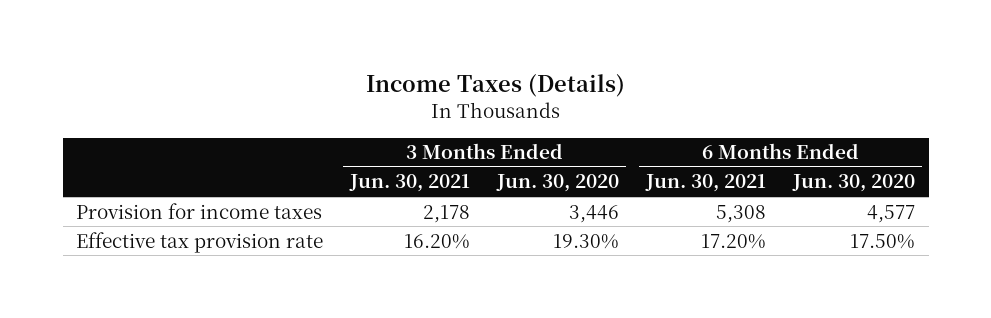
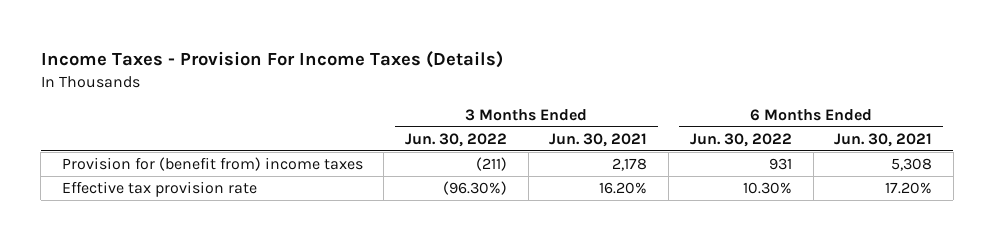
- Income Taxes (Details)
+ Income Taxes - Provision For Income Taxes (Details)
- | 3 Months Ended Jun. 30, 2021 | 3 Months Ended Jun. 30, 2020 | 6 Months Ended Jun. 30, 2021 | 6 Months Ended Jun. 30, 2020
+ | 3 Months Ended Jun. 30, 2022 | 3 Months Ended Jun. 30, 2021 | 6 Months Ended Jun. 30, 2022 | 6 Months Ended Jun. 30, 2021
- Provision for income taxes | 2,178 | 3,446 | 5,308 | 4,577
+ Provision for (benefit from) income taxes | (211) | 2,178 | 931 | 5,308

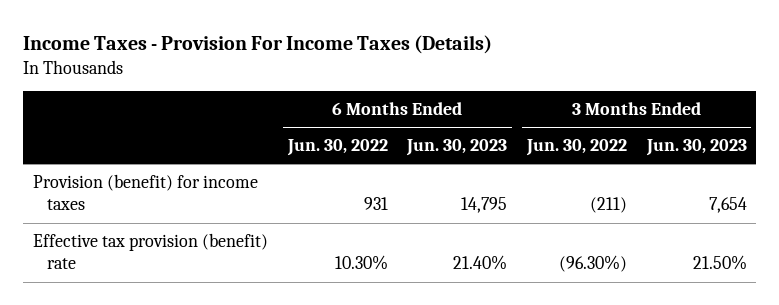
- | 3 Months Ended Jun. 30, 2022 | 3 Months Ended Jun. 30, 2021 | 6 Months Ended Jun. 30, 2022 | 6 Months Ended Jun. 30, 2021
+ | 6 Months Ended Jun. 30, 2022 | 6 Months Ended Jun. 30, 2023 | 3 Months Ended Jun. 30, 2022 | 3 Months Ended Jun. 30, 2023
- Provision for (benefit from) income taxes | (211) | 2,178 | 931 | 5,308
- Effective tax provision rate | (96.30%) | 16.20% | 10.30% | 17.20%
+ Provision (benefit) for income taxes | 931 | 14,795 | (211) | 7,654
+ Effective tax provision (benefit) rate | 10.30% | 21.40% | (96.30%) | 21.50%

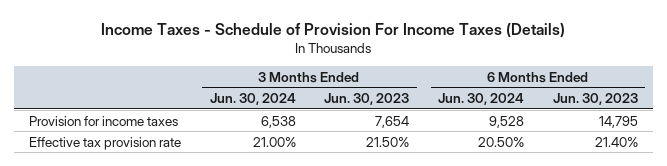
- Income Taxes - Provision For Income Taxes (Details)
+ Income Taxes - Schedule of Provision For Income Taxes (Details)
- | 6 Months Ended Jun. 30, 2022 | 6 Months Ended Jun. 30, 2023 | 3 Months Ended Jun. 30, 2022 | 3 Months Ended Jun. 30, 2023
+ | 3 Months Ended Jun. 30, 2024 | 3 Months Ended Jun. 30, 2023 | 6 Months Ended Jun. 30, 2024 | 6 Months Ended Jun. 30, 2023
- Provision (benefit) for income taxes | 931 | 14,795 | (211) | 7,654
- Effective tax provision (benefit) rate | 10.30% | 21.40% | (96.30%) | 21.50%
+ Provision for income taxes | 6,538 | 7,654 | 9,528 | 14,795
+ Effective tax provision rate | 21.00% | 21.50% | 20.50% | 21.40%

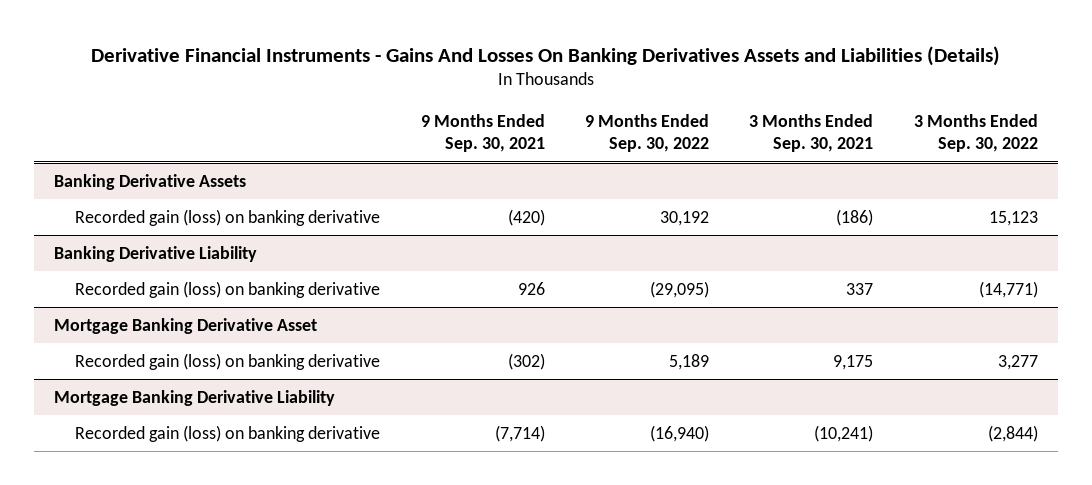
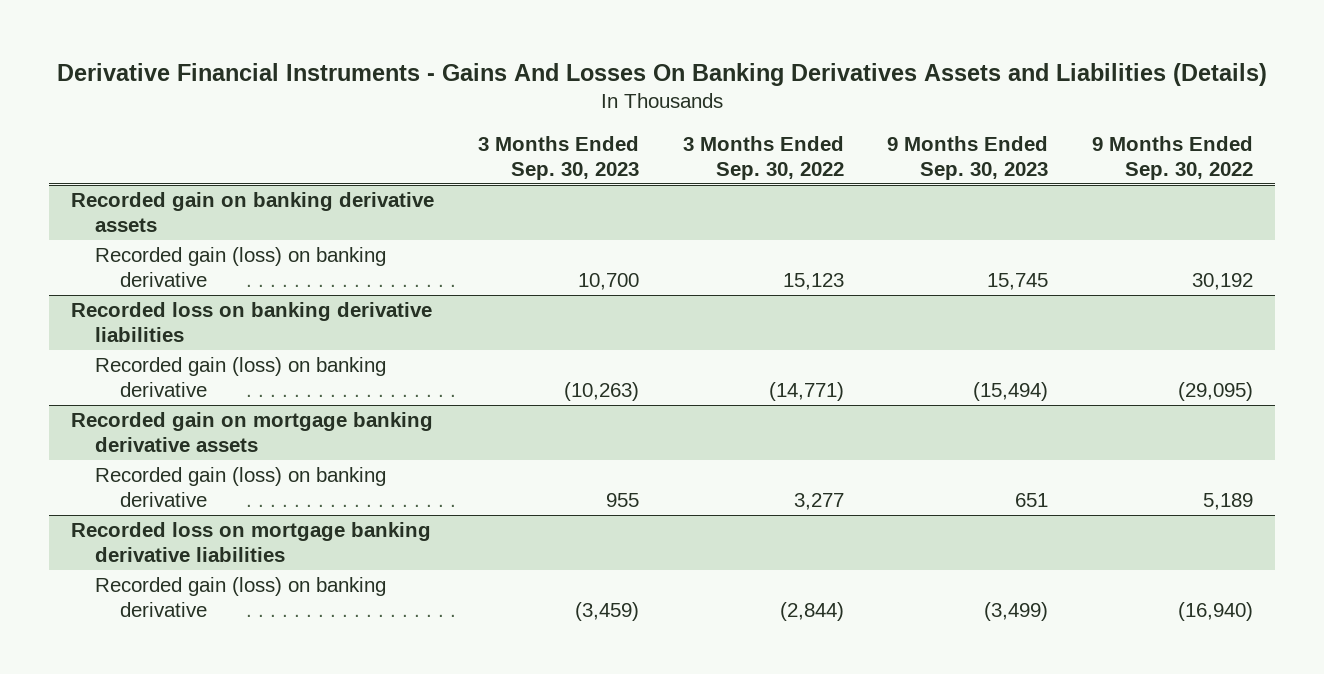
- | 9 Months Ended Sep. 30, 2021 | 9 Months Ended Sep. 30, 2022 | 3 Months Ended Sep. 30, 2021 | 3 Months Ended Sep. 30, 2022
+ | 3 Months Ended Sep. 30, 2023 | 3 Months Ended Sep. 30, 2022 | 9 Months Ended Sep. 30, 2023 | 9 Months Ended Sep. 30, 2022
- Banking Derivative Assets
+ Recorded gain on banking derivative assets
- Banking Derivative Liability
+ Recorded loss on banking derivative liabilities
- Mortgage Banking Derivative Asset
+ Recorded gain on mortgage banking derivative assets
- Mortgage Banking Derivative Liability
+ Recorded loss on mortgage banking derivative liabilities

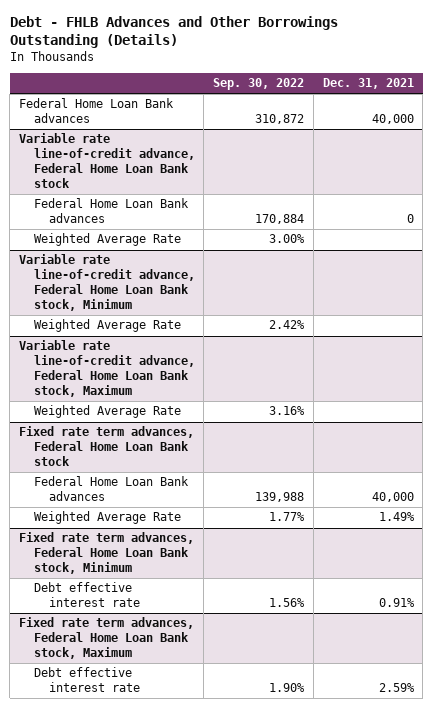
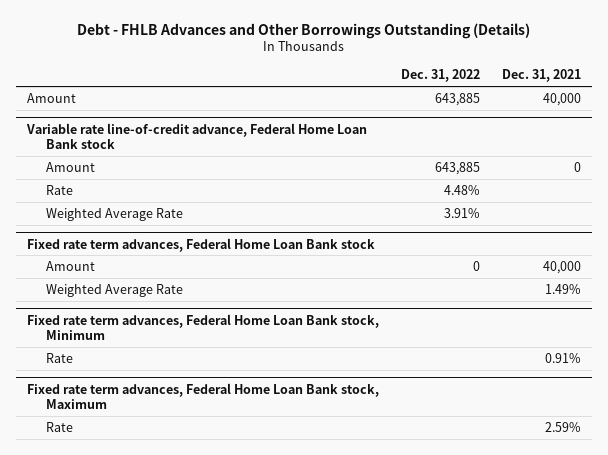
- | Sep. 30, 2022 | Dec. 31, 2021
+ | Dec. 31, 2022 | Dec. 31, 2021
- Federal Home Loan Bank advances | 310,872 | 40,000
+ Amount | 643,885 | 40,000
@ Variable rate line-of-credit advance, Federal Home Loan Bank stock
- Federal Home Loan Bank advances | 170,884 | 0
- Weighted Average Rate | 3.00% |
- Variable rate line-of-credit advance, Federal Home Loan Bank stock, Minimum
- Weighted Average Rate | 2.42% |
- Variable rate line-of-credit advance, Federal Home Loan Bank stock, Maximum
@ Variable rate line-of-credit advance, Federal Home Loan Bank stock
+ Amount | 643,885 | 0
+ Rate | 4.48% |
@ Fixed rate term advances, Federal Home Loan Bank stock
- Federal Home Loan Bank advances | 139,988 | 40,000
+ Amount | 0 | 40,000
@ Fixed rate term advances, Federal Home Loan Bank stock, Minimum
- Debt effective interest rate | 1.56% | 0.91%
+ Rate | | 0.91%
@ Fixed rate term advances, Federal Home Loan Bank stock, Maximum
- Debt effective interest rate | 1.90% | 2.59%
+ Rate | | 2.59%

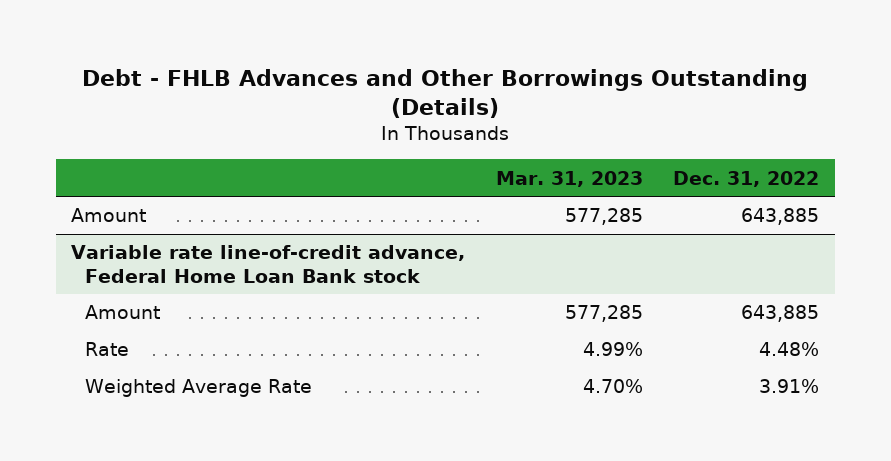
- | Dec. 31, 2022 | Dec. 31, 2021
+ | Mar. 31, 2023 | Dec. 31, 2022
- Fixed rate term advances, Federal Home Loan Bank stock
- Amount | 0 | 40,000
- Weighted Average Rate | | 1.49%
- Fixed rate term advances, Federal Home Loan Bank stock, Minimum
- Rate | | 0.91%
- Fixed rate term advances, Federal Home Loan Bank stock, Maximum
- Rate | | 2.59%

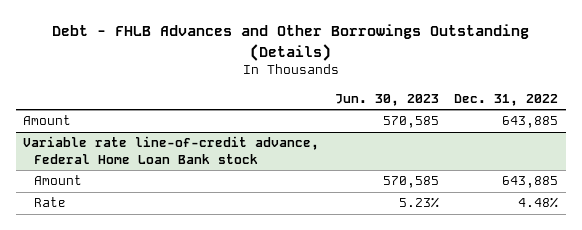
- | Mar. 31, 2023 | Dec. 31, 2022
+ | Jun. 30, 2023 | Dec. 31, 2022
@ Variable rate line-of-credit advance, Federal Home Loan Bank stock
- Weighted Average Rate | 4.70% | 3.91%

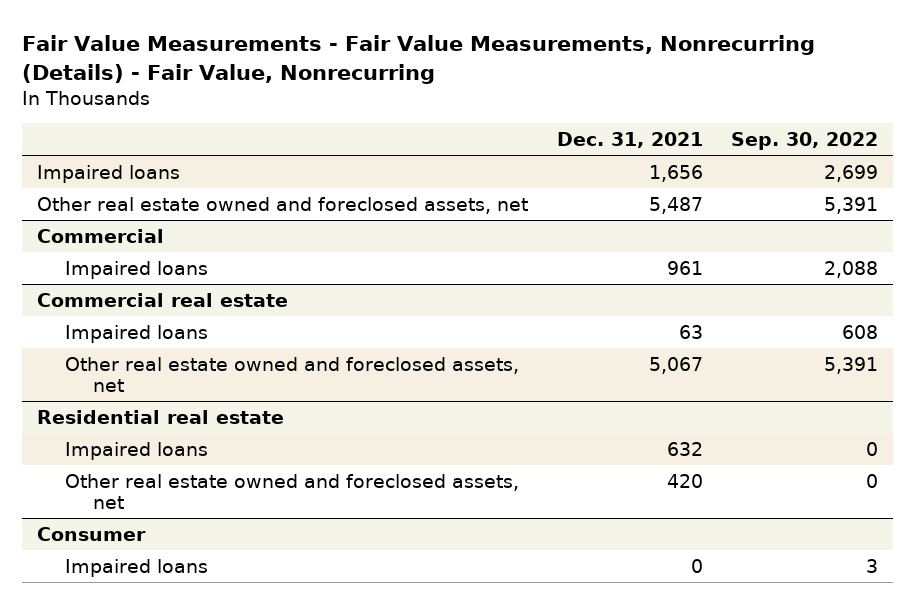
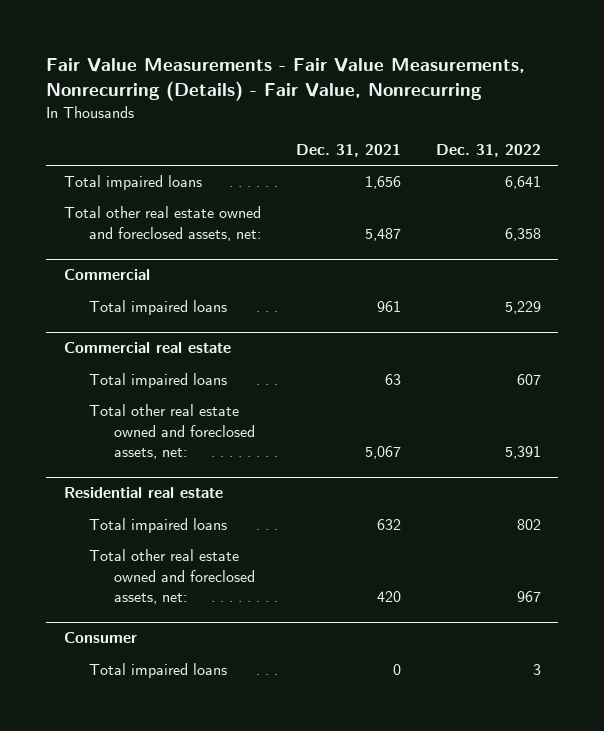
- | Dec. 31, 2021 | Sep. 30, 2022
+ | Dec. 31, 2021 | Dec. 31, 2022
- Impaired loans | 1,656 | 2,699
- Other real estate owned and foreclosed assets, net | 5,487 | 5,391
+ Total impaired loans | 1,656 | 6,641
+ Total other real estate owned and foreclosed assets, net: | 5,487 | 6,358
@ Commercial
- Impaired loans | 961 | 2,088
+ Total impaired loans | 961 | 5,229
@ Commercial real estate
- Impaired loans | 63 | 608
- Other real estate owned and foreclosed assets, net | 5,067 | 5,391
+ Total impaired loans | 63 | 607
+ Total other real estate owned and foreclosed assets, net: | 5,067 | 5,391
@ Residential real estate
- Impaired loans | 632 | 0
- Other real estate owned and foreclosed assets, net | 420 | 0
+ Total impaired loans | 632 | 802
+ Total other real estate owned and foreclosed assets, net: | 420 | 967
@ Consumer
- Impaired loans | 0 | 3
+ Total impaired loans | 0 | 3

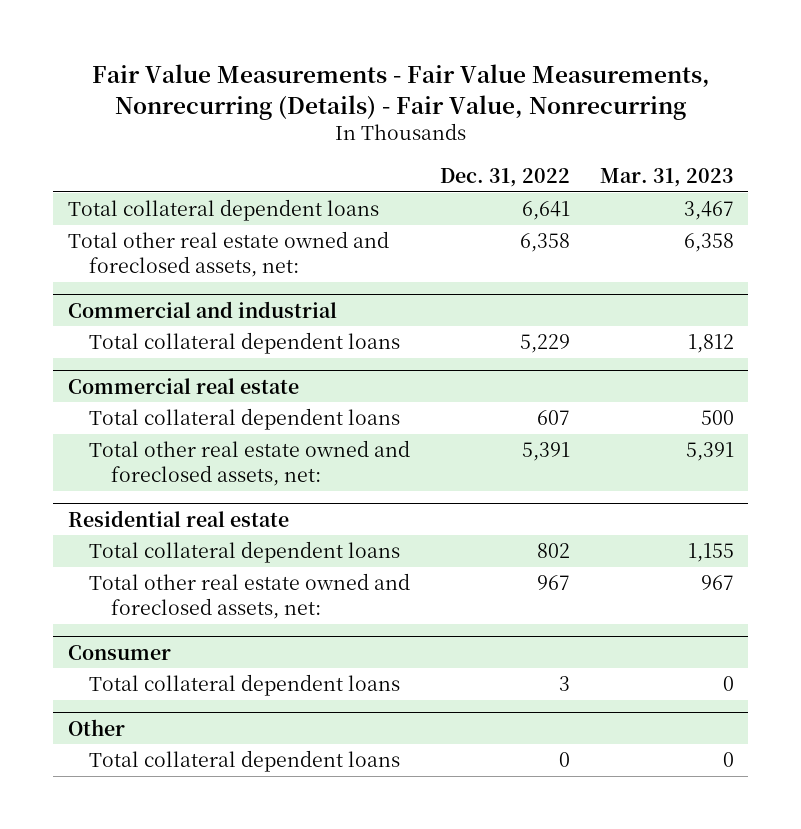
- | Dec. 31, 2021 | Dec. 31, 2022
+ | Dec. 31, 2022 | Mar. 31, 2023
- Total impaired loans | 1,656 | 6,641
+ Total collateral dependent loans | 6,641 | 3,467
- Commercial
- Total impaired loans | 961 | 5,229
+ Commercial and industrial
+ Total collateral dependent loans | 5,229 | 1,812
@ Commercial real estate
- Total impaired loans | 63 | 607
+ Total collateral dependent loans | 607 | 500
@ Residential real estate
- Total impaired loans | 632 | 802
+ Total collateral dependent loans | 802 | 1,155
@ Consumer
- Total impaired loans | 0 | 3
+ Total collateral dependent loans | 3 | 0
+ Other
+ Total collateral dependent loans | 0 | 0

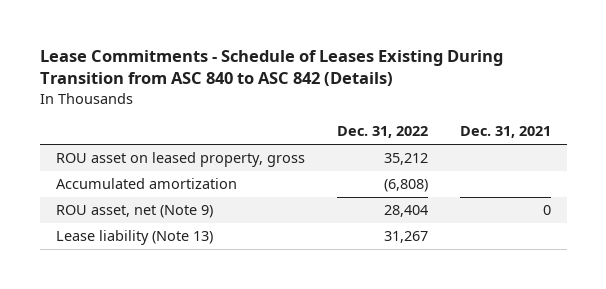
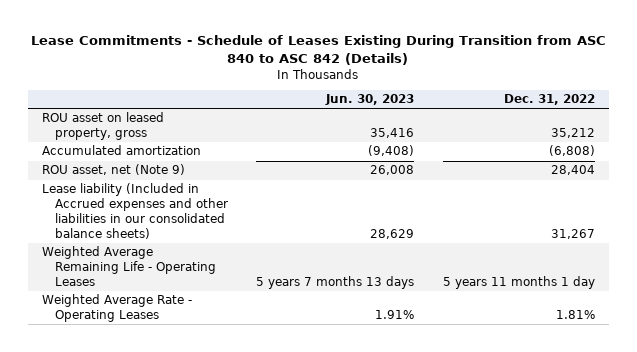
- | Dec. 31, 2022 | Dec. 31, 2021
+ | Jun. 30, 2023 | Dec. 31, 2022
- Lease liability (Note 13) | 31,267 |
+ Lease liability (Included in Accrued expenses and other liabilities in our consolidated balance sheets) | 28,629 | 31,267
+ Weighted Average Remaining Life - Operating Leases | 5 years 7 months 13 days | 5 years 11 months 1 day
+ Weighted Average Rate - Operating Leases | 1.91% | 1.81%

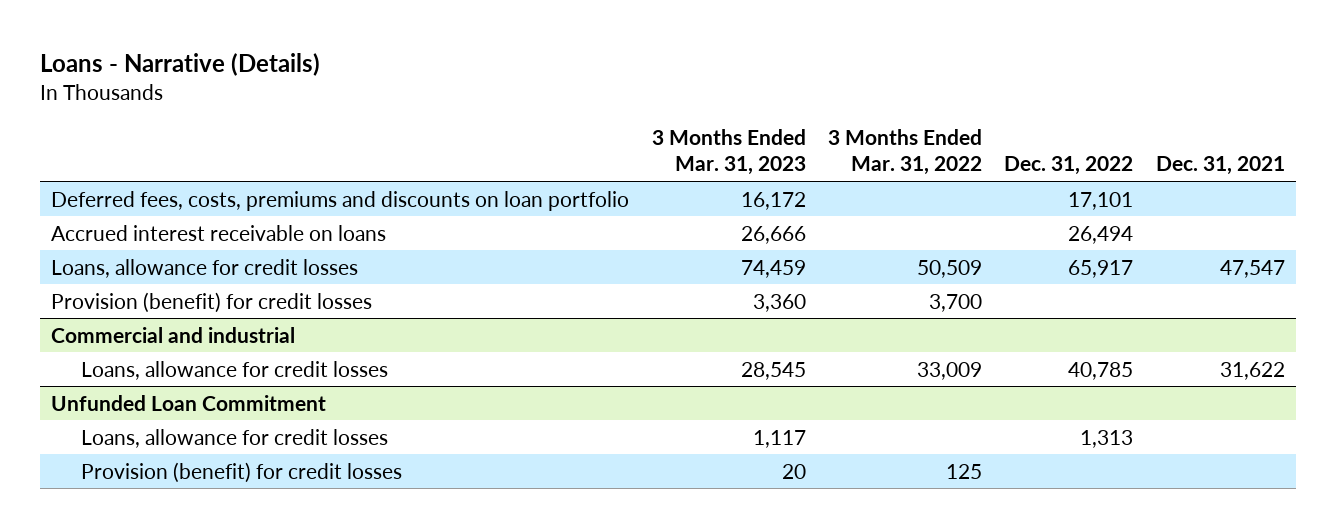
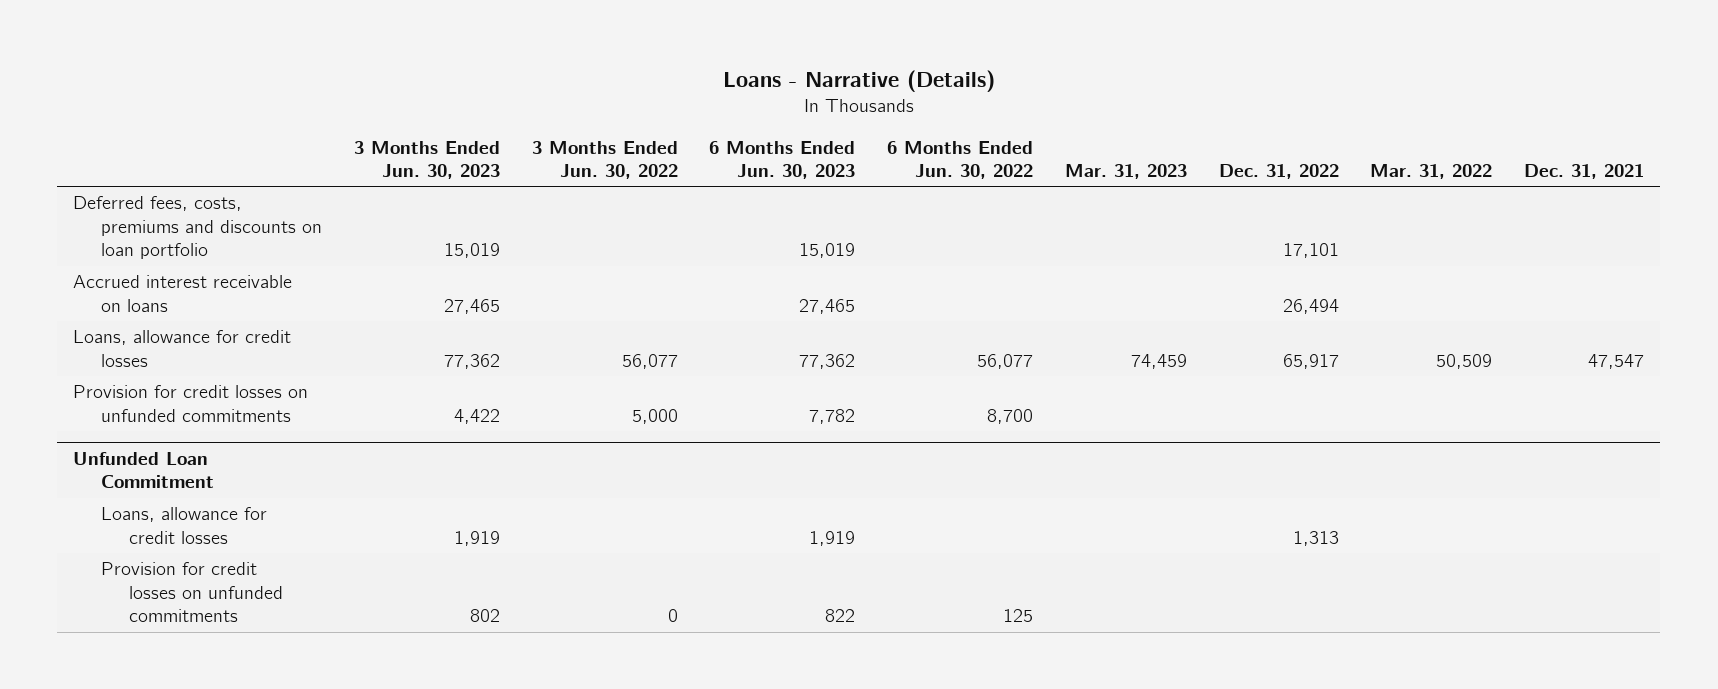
- | 3 Months Ended Mar. 31, 2023 | 3 Months Ended Mar. 31, 2022 | Dec. 31, 2022 | Dec. 31, 2021
+ | 3 Months Ended Jun. 30, 2023 | 3 Months Ended Jun. 30, 2022 | 6 Months Ended Jun. 30, 2023 | 6 Months Ended Jun. 30, 2022 | Mar. 31, 2023 | Dec. 31, 2022 | Mar. 31, 2022 | Dec. 31, 2021
- Provision (benefit) for credit losses | 3,360 | 3,700 | |
- Commercial and industrial
- Loans, allowance for credit losses | 28,545 | 33,009 | 40,785 | 31,622
+ Provision for credit losses on unfunded commitments | 4,422 | 5,000 | 7,782 | 8,700 | | | |
@ Unfunded Loan Commitment
- Provision (benefit) for credit losses | 20 | 125 | |
+ Provision for credit losses on unfunded commitments | 802 | 0 | 822 | 125 | | | |

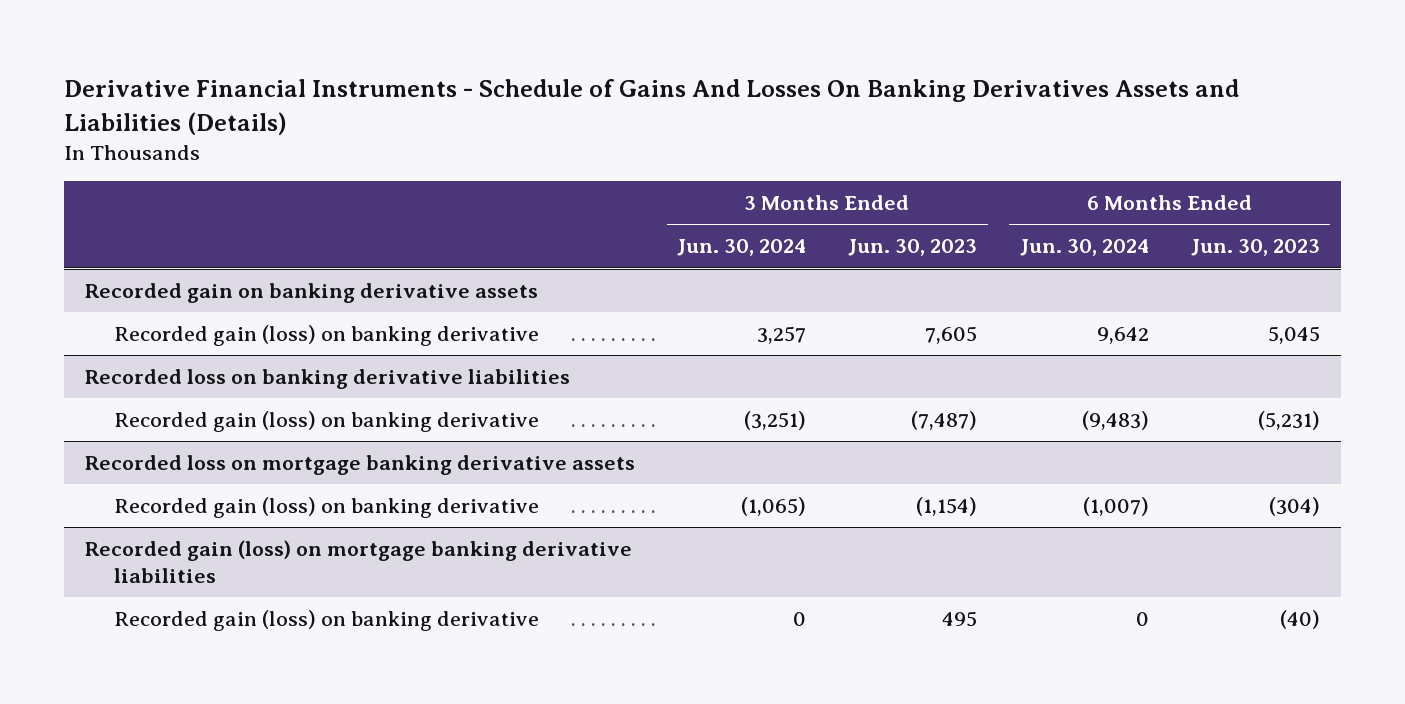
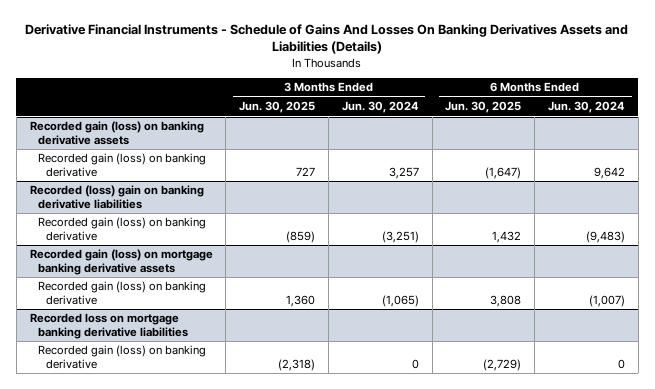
- | 3 Months Ended Jun. 30, 2024 | 3 Months Ended Jun. 30, 2023 | 6 Months Ended Jun. 30, 2024 | 6 Months Ended Jun. 30, 2023
+ | 3 Months Ended Jun. 30, 2025 | 3 Months Ended Jun. 30, 2024 | 6 Months Ended Jun. 30, 2025 | 6 Months Ended Jun. 30, 2024
- Recorded gain on banking derivative assets
+ Recorded gain (loss) on banking derivative assets
- Recorded loss on banking derivative liabilities
+ Recorded (loss) gain on banking derivative liabilities
- Recorded loss on mortgage banking derivative assets
+ Recorded gain (loss) on mortgage banking derivative assets
- Recorded gain (loss) on mortgage banking derivative liabilities
+ Recorded loss on mortgage banking derivative liabilities

